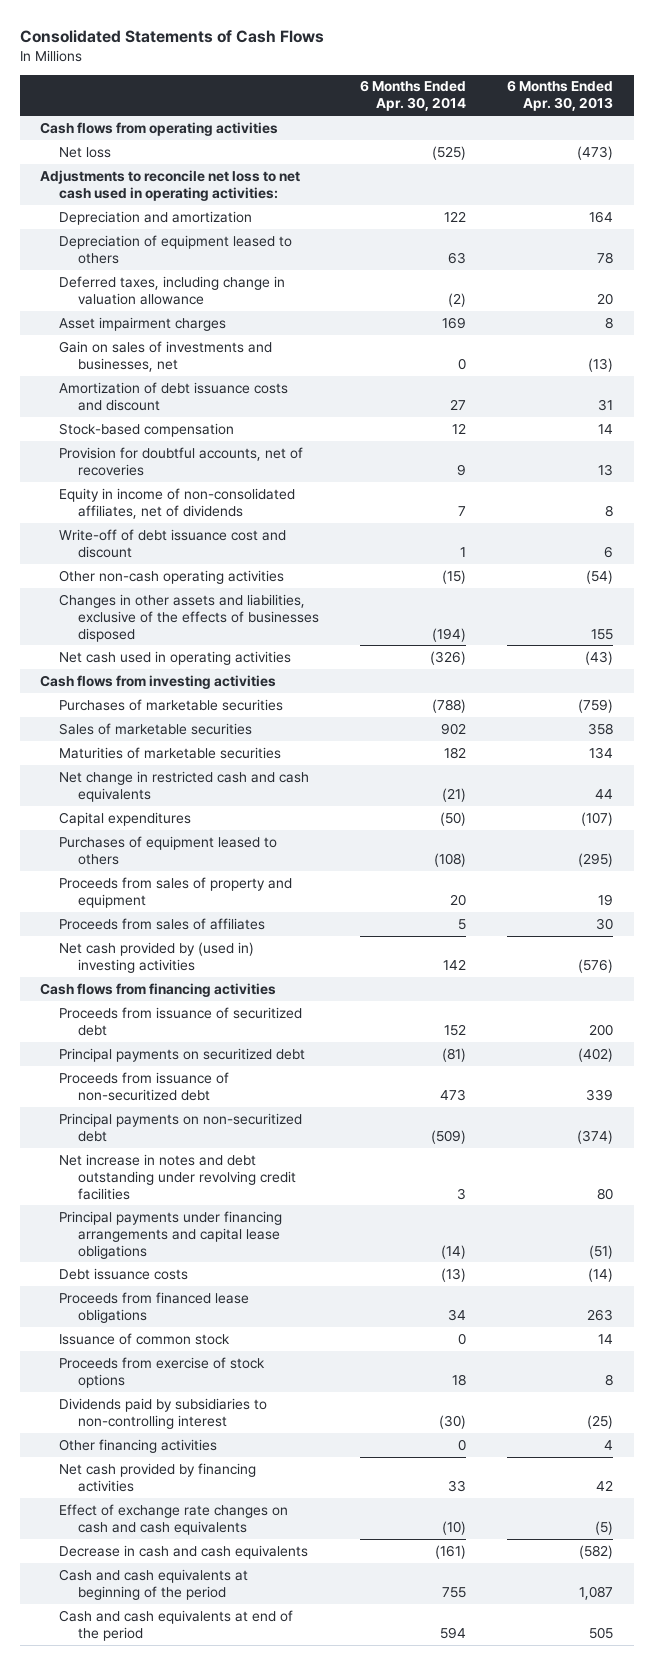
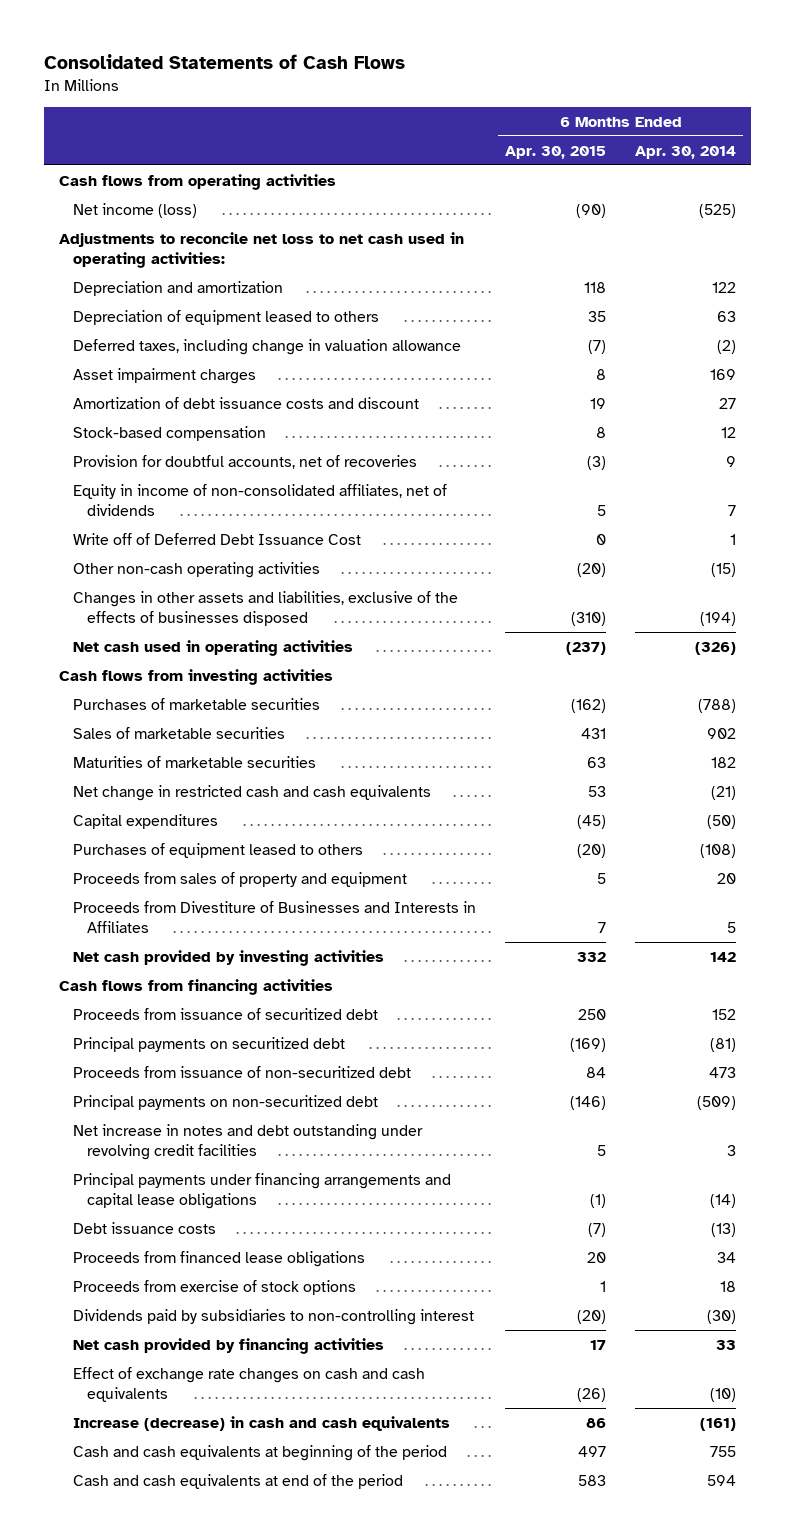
- | 6 Months Ended Apr. 30, 2014 | 6 Months Ended Apr. 30, 2013
+ | 6 Months Ended Apr. 30, 2015 | 6 Months Ended Apr. 30, 2014
- Net loss | (525) | (473)
+ Net income (loss) | (90) | (525)
- Gain on sales of investments and businesses, net | 0 | (13)
- Write-off of debt issuance cost and discount | 1 | 6
+ Write off of Deferred Debt Issuance Cost | 0 | 1
- Proceeds from sales of affiliates | 5 | 30
- Net cash provided by (used in) investing activities | 142 | (576)
+ Proceeds from Divestiture of Businesses and Interests in Affiliates | 7 | 5
+ Net cash provided by investing activities | 332 | 142
- Issuance of common stock | 0 | 14
- Other financing activities | 0 | 4
- Decrease in cash and cash equivalents | (161) | (582)
+ Increase (decrease) in cash and cash equivalents | 86 | (161)

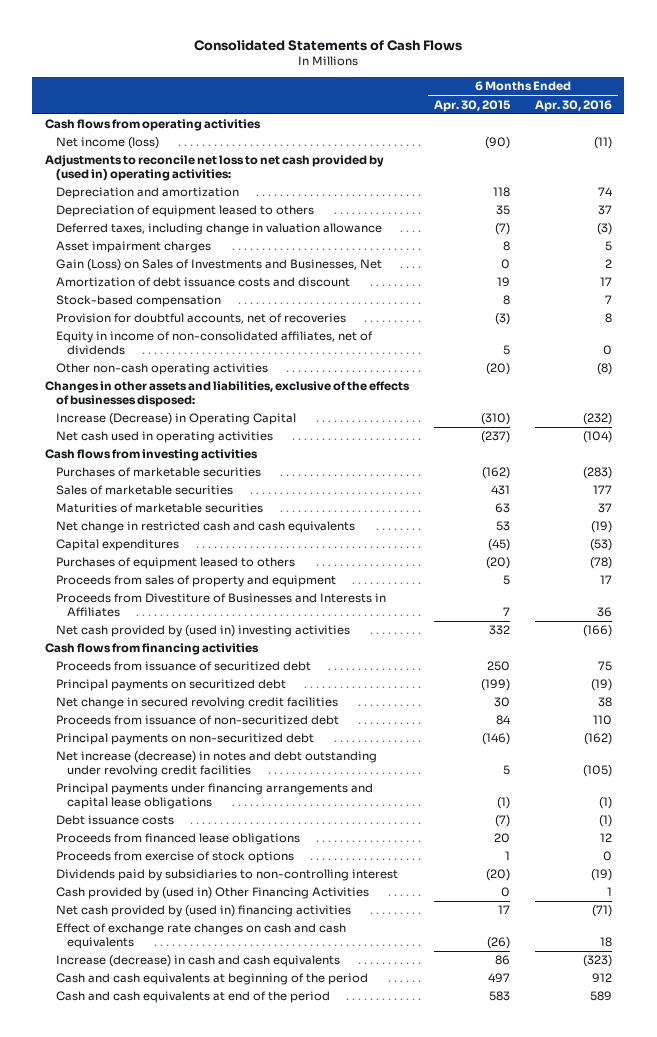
- | 6 Months Ended Apr. 30, 2015 | 6 Months Ended Apr. 30, 2014
+ | 6 Months Ended Apr. 30, 2015 | 6 Months Ended Apr. 30, 2016
- Adjustments to reconcile net loss to net cash used in operating activities:
+ Adjustments to reconcile net loss to net cash provided by (used in) operating activities:
+ Gain (Loss) on Sales of Investments and Businesses, Net | 0 | 2
- Write off of Deferred Debt Issuance Cost | 0 | 1
- Changes in other assets and liabilities, exclusive of the effects of businesses disposed | (310) | (194)
+ Changes in other assets and liabilities, exclusive of the effects of businesses disposed:
+ Increase (Decrease) in Operating Capital | (310) | (232)
- Net cash provided by investing activities | 332 | 142
+ Net cash provided by (used in) investing activities | 332 | (166)
- Principal payments on securitized debt | (169) | (81)
+ Principal payments on securitized debt | (199) | (19)
+ Net change in secured revolving credit facilities | 30 | 38
- Net increase in notes and debt outstanding under revolving credit facilities | 5 | 3
+ Net increase (decrease) in notes and debt outstanding under revolving credit facilities | 5 | (105)
- Net cash provided by financing activities | 17 | 33
+ Cash provided by (used in) Other Financing Activities | 0 | 1
+ Net cash provided by (used in) financing activities | 17 | (71)

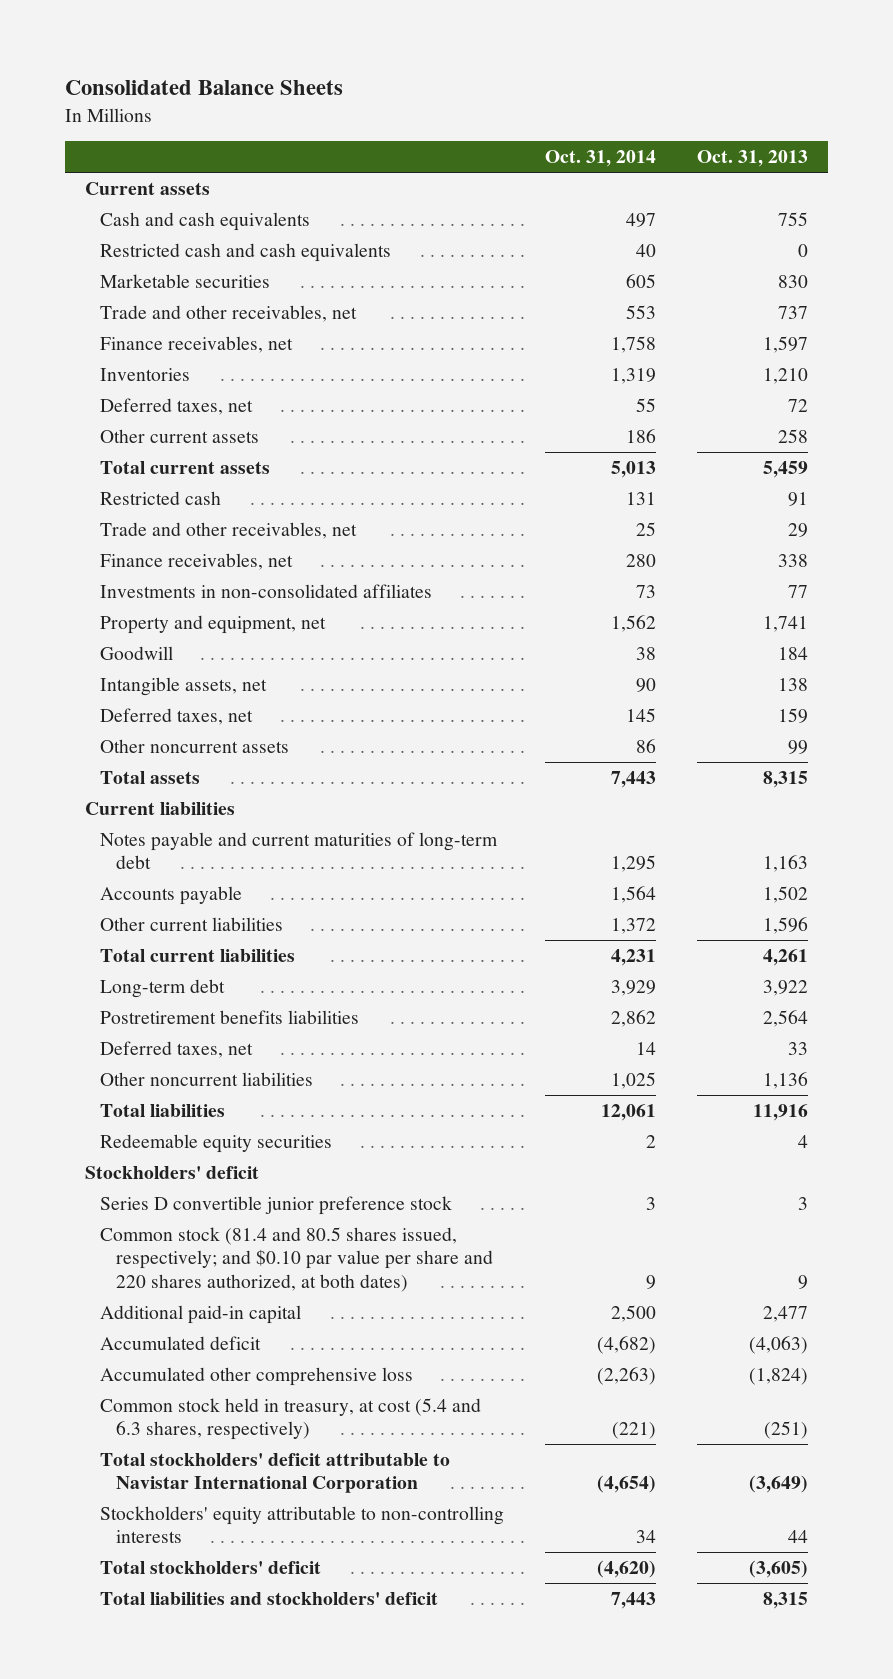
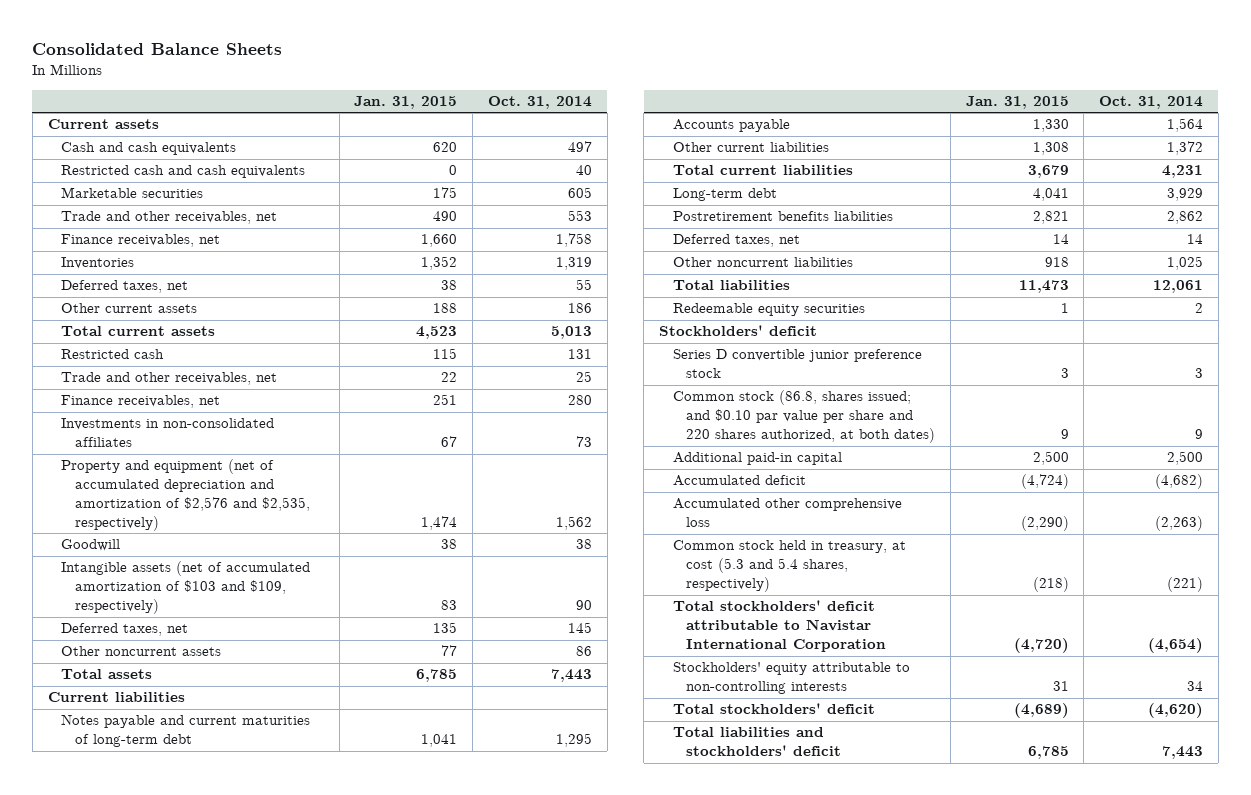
- | Oct. 31, 2014 | Oct. 31, 2013
+ | Jan. 31, 2015 | Oct. 31, 2014
- Property and equipment, net | 1,562 | 1,741
+ Property and equipment (net of accumulated depreciation and amortization of $2,576 and $2,535, respectively) | 1,474 | 1,562
- Intangible assets, net | 90 | 138
+ Intangible assets (net of accumulated amortization of $103 and $109, respectively) | 83 | 90
- Common stock (81.4 and 80.5 shares issued, respectively; and $0.10 par value per share and 220 shares authorized, at both dates) | 9 | 9
+ Common stock (86.8, shares issued; and $0.10 par value per share and 220 shares authorized, at both dates) | 9 | 9
- Common stock held in treasury, at cost (5.4 and 6.3 shares, respectively) | (221) | (251)
+ Common stock held in treasury, at cost (5.3 and 5.4 shares, respectively) | (218) | (221)

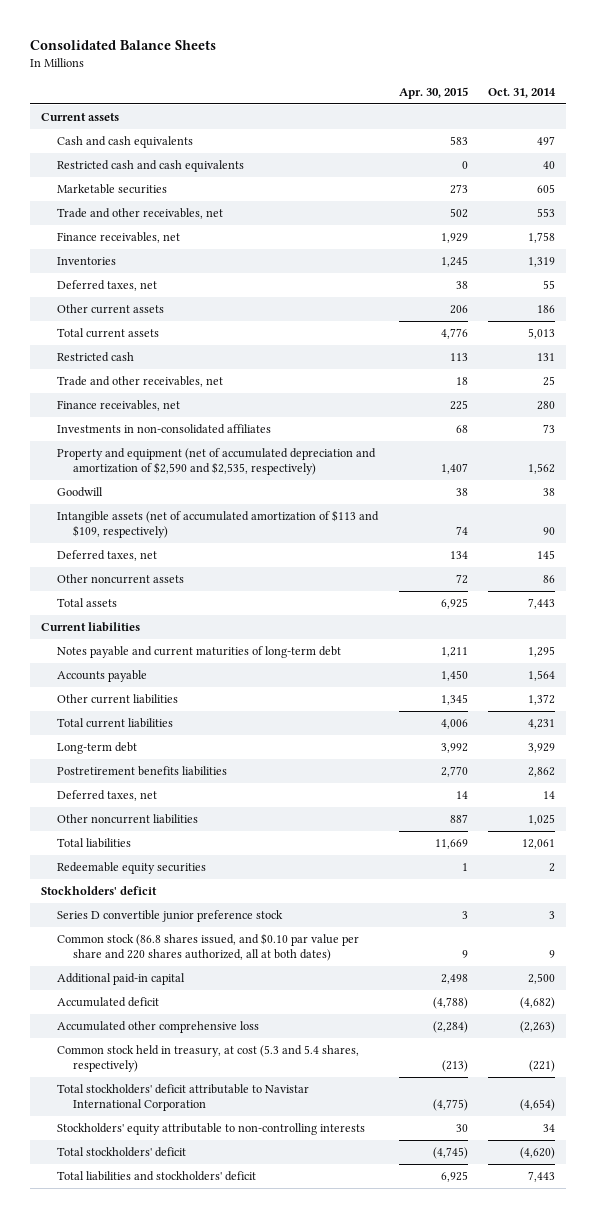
- | Jan. 31, 2015 | Oct. 31, 2014
+ | Apr. 30, 2015 | Oct. 31, 2014
- Property and equipment (net of accumulated depreciation and amortization of $2,576 and $2,535, respectively) | 1,474 | 1,562
+ Property and equipment (net of accumulated depreciation and amortization of $2,590 and $2,535, respectively) | 1,407 | 1,562
- Intangible assets (net of accumulated amortization of $103 and $109, respectively) | 83 | 90
+ Intangible assets (net of accumulated amortization of $113 and $109, respectively) | 74 | 90
- Common stock (86.8, shares issued; and $0.10 par value per share and 220 shares authorized, at both dates) | 9 | 9
+ Common stock (86.8 shares issued, and $0.10 par value per share and 220 shares authorized, all at both dates) | 9 | 9

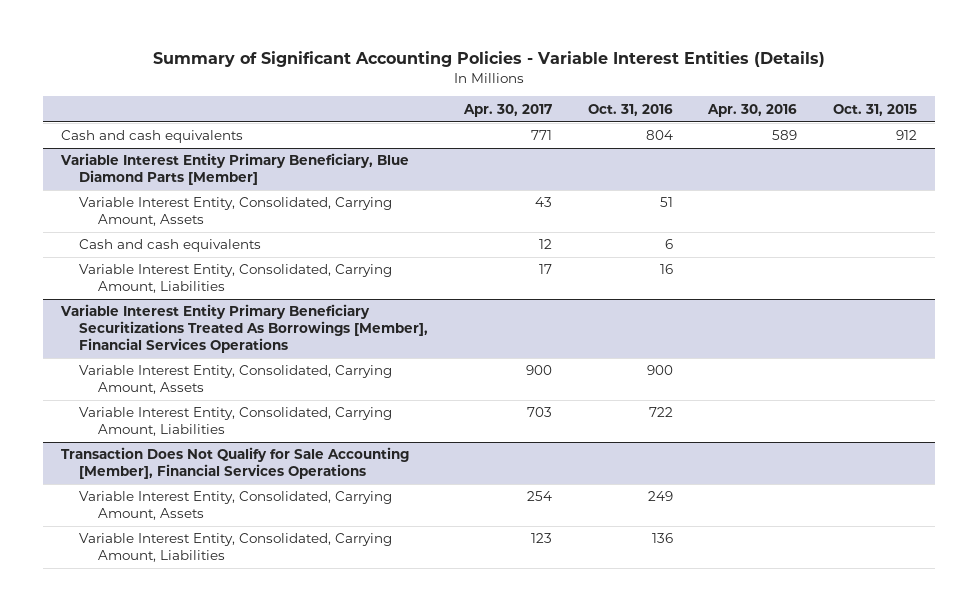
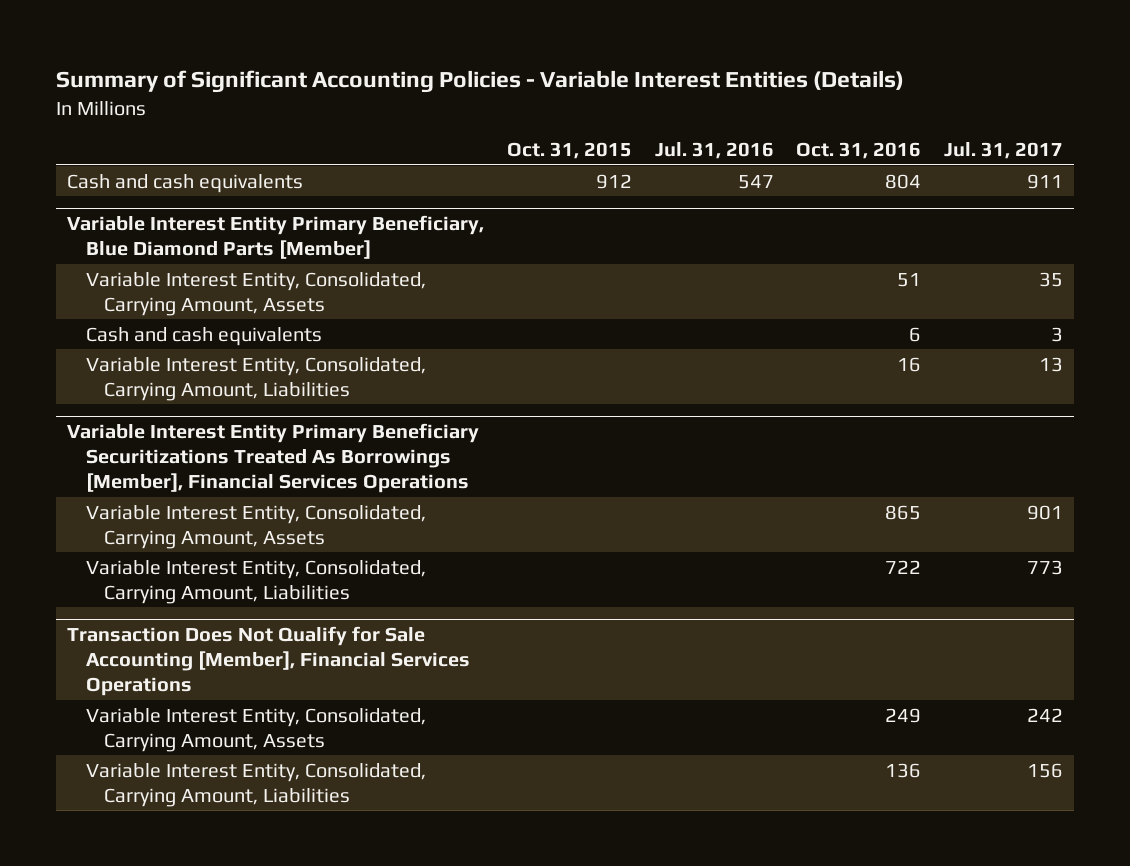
- | Apr. 30, 2017 | Oct. 31, 2016 | Apr. 30, 2016 | Oct. 31, 2015
+ | Oct. 31, 2015 | Jul. 31, 2016 | Oct. 31, 2016 | Jul. 31, 2017
@ Variable Interest Entity Primary Beneficiary Securitizations Treated As Borrowings [Member], Financial Services Operations
- Variable Interest Entity, Consolidated, Carrying Amount, Assets | 900 | 900 | |
+ Variable Interest Entity, Consolidated, Carrying Amount, Assets | | | 865 | 901

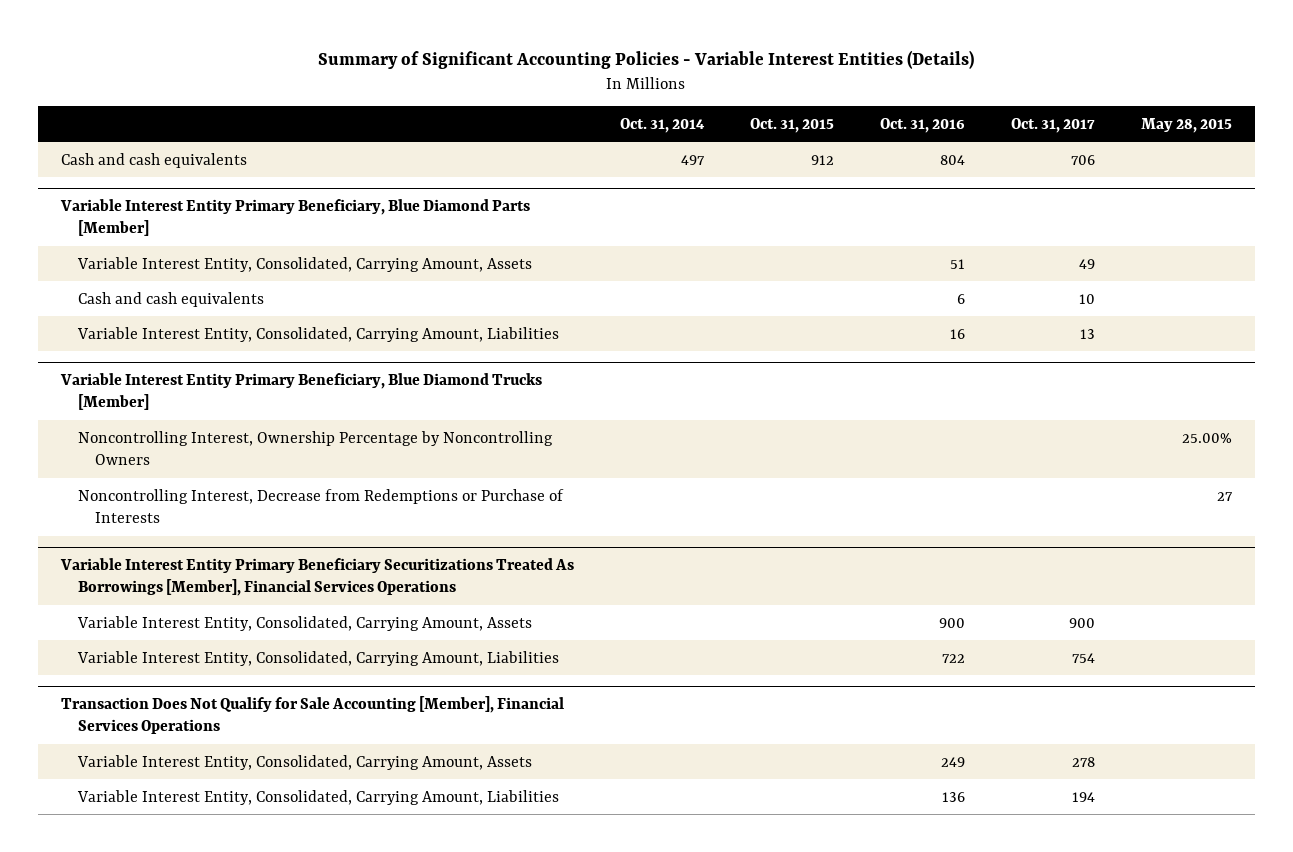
- | Oct. 31, 2015 | Jul. 31, 2016 | Oct. 31, 2016 | Jul. 31, 2017
+ | Oct. 31, 2014 | Oct. 31, 2015 | Oct. 31, 2016 | Oct. 31, 2017 | May 28, 2015
+ Variable Interest Entity Primary Beneficiary, Blue Diamond Trucks [Member]
+ Noncontrolling Interest, Ownership Percentage by Noncontrolling Owners | | | | | 25.00%
+ Noncontrolling Interest, Decrease from Redemptions or Purchase of Interests | | | | | 27
@ Variable Interest Entity Primary Beneficiary Securitizations Treated As Borrowings [Member], Financial Services Operations
- Variable Interest Entity, Consolidated, Carrying Amount, Assets | | | 865 | 901
+ Variable Interest Entity, Consolidated, Carrying Amount, Assets | | | 900 | 900 |

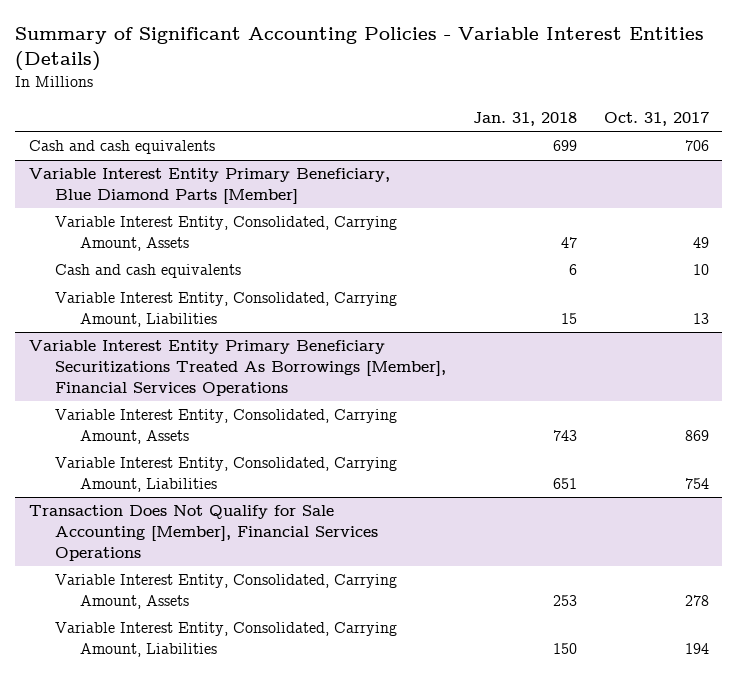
- | Oct. 31, 2014 | Oct. 31, 2015 | Oct. 31, 2016 | Oct. 31, 2017 | May 28, 2015
+ | Jan. 31, 2018 | Oct. 31, 2017
- Variable Interest Entity Primary Beneficiary, Blue Diamond Trucks [Member]
- Noncontrolling Interest, Ownership Percentage by Noncontrolling Owners | | | | | 25.00%
- Noncontrolling Interest, Decrease from Redemptions or Purchase of Interests | | | | | 27
@ Variable Interest Entity Primary Beneficiary Securitizations Treated As Borrowings [Member], Financial Services Operations
- Variable Interest Entity, Consolidated, Carrying Amount, Assets | | | 900 | 900 |
+ Variable Interest Entity, Consolidated, Carrying Amount, Assets | 743 | 869

